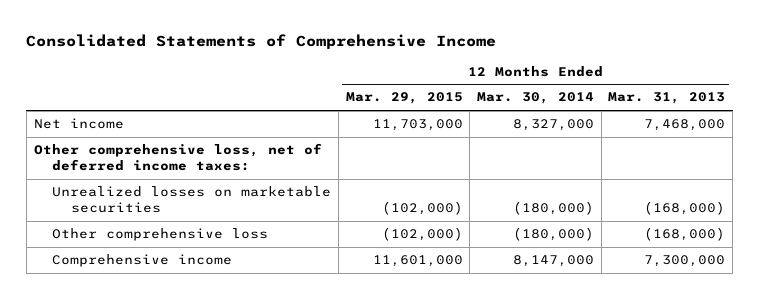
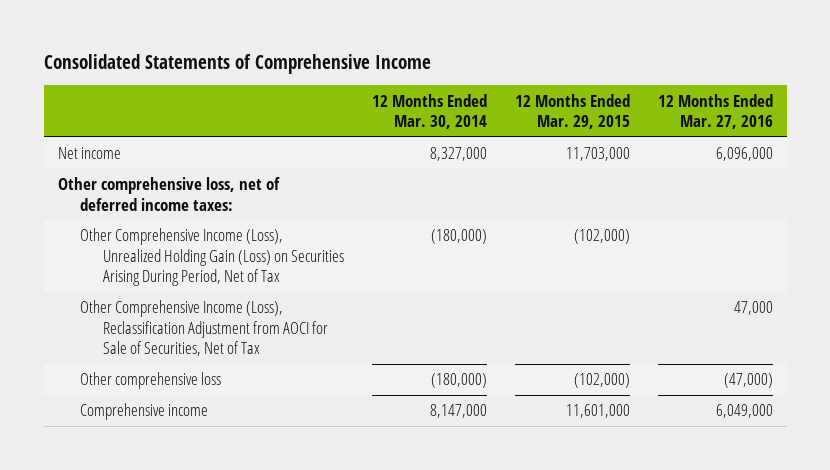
- | 12 Months Ended Mar. 29, 2015 | 12 Months Ended Mar. 30, 2014 | 12 Months Ended Mar. 31, 2013
+ | 12 Months Ended Mar. 30, 2014 | 12 Months Ended Mar. 29, 2015 | 12 Months Ended Mar. 27, 2016
- Unrealized losses on marketable securities | (102,000) | (180,000) | (168,000)
+ Other Comprehensive Income (Loss), Unrealized Holding Gain (Loss) on Securities Arising During Period, Net of Tax | (180,000) | (102,000) |
+ Other Comprehensive Income (Loss), Reclassification Adjustment from AOCI for Sale of Securities, Net of Tax | | | 47,000

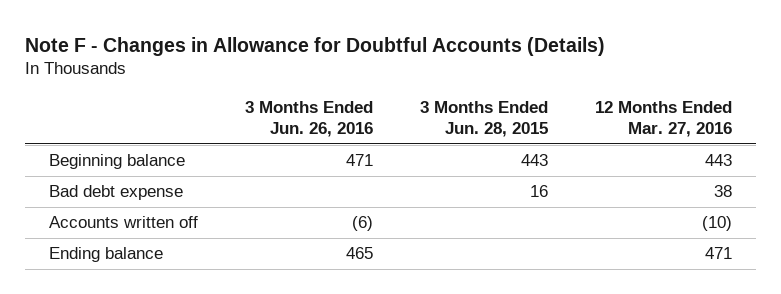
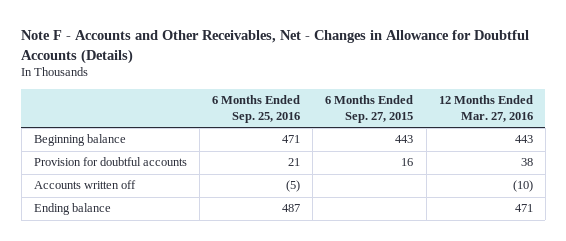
- Note F - Changes in Allowance for Doubtful Accounts (Details)
+ Note F - Accounts and Other Receivables, Net - Changes in Allowance for Doubtful Accounts (Details)
- | 3 Months Ended Jun. 26, 2016 | 3 Months Ended Jun. 28, 2015 | 12 Months Ended Mar. 27, 2016
+ | 6 Months Ended Sep. 25, 2016 | 6 Months Ended Sep. 27, 2015 | 12 Months Ended Mar. 27, 2016
- Bad debt expense | | 16 | 38
+ Provision for doubtful accounts | 21 | 16 | 38

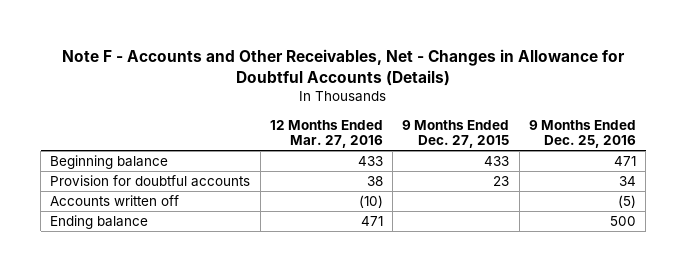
- | 6 Months Ended Sep. 25, 2016 | 6 Months Ended Sep. 27, 2015 | 12 Months Ended Mar. 27, 2016
+ | 12 Months Ended Mar. 27, 2016 | 9 Months Ended Dec. 27, 2015 | 9 Months Ended Dec. 25, 2016
- Beginning balance | 471 | 443 | 443
+ Beginning balance | 433 | 433 | 471

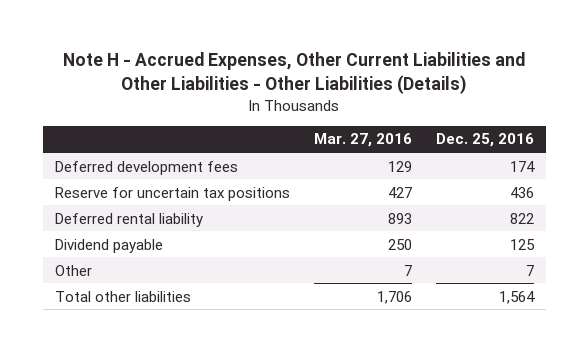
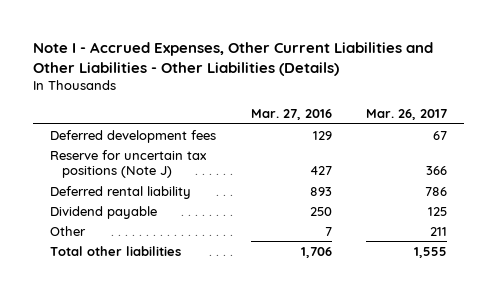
- Note H - Accrued Expenses, Other Current Liabilities and Other Liabilities - Other Liabilities (Details)
+ Note I - Accrued Expenses, Other Current Liabilities and Other Liabilities - Other Liabilities (Details)
- | Mar. 27, 2016 | Dec. 25, 2016
+ | Mar. 27, 2016 | Mar. 26, 2017
- Reserve for uncertain tax positions | 427 | 436
+ Reserve for uncertain tax positions (Note J) | 427 | 366

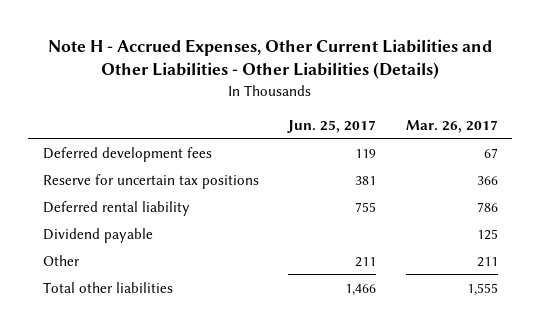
- Note I - Accrued Expenses, Other Current Liabilities and Other Liabilities - Other Liabilities (Details)
+ Note H - Accrued Expenses, Other Current Liabilities and Other Liabilities - Other Liabilities (Details)
- | Mar. 27, 2016 | Mar. 26, 2017
+ | Jun. 25, 2017 | Mar. 26, 2017
- Reserve for uncertain tax positions (Note J) | 427 | 366
+ Reserve for uncertain tax positions | 381 | 366

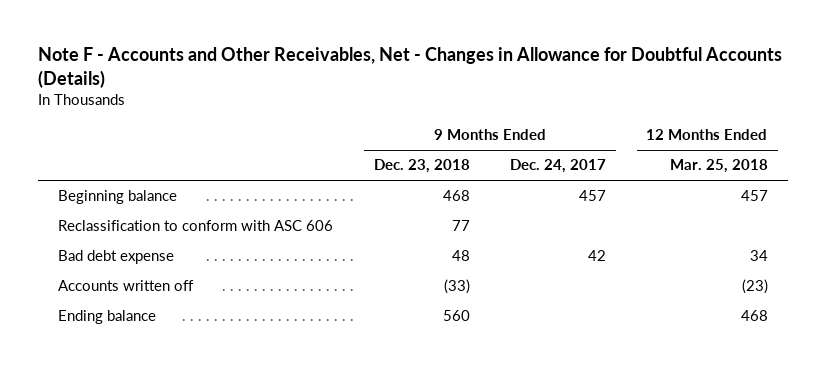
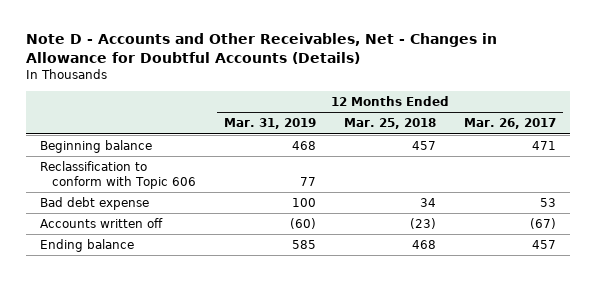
- Note F - Accounts and Other Receivables, Net - Changes in Allowance for Doubtful Accounts (Details)
+ Note D - Accounts and Other Receivables, Net - Changes in Allowance for Doubtful Accounts (Details)
- | 9 Months Ended Dec. 23, 2018 | 9 Months Ended Dec. 24, 2017 | 12 Months Ended Mar. 25, 2018
+ | 12 Months Ended Mar. 31, 2019 | 12 Months Ended Mar. 25, 2018 | 12 Months Ended Mar. 26, 2017
- Reclassification to conform with ASC 606 | 77 | |
+ Reclassification to conform with Topic 606 | 77 | |

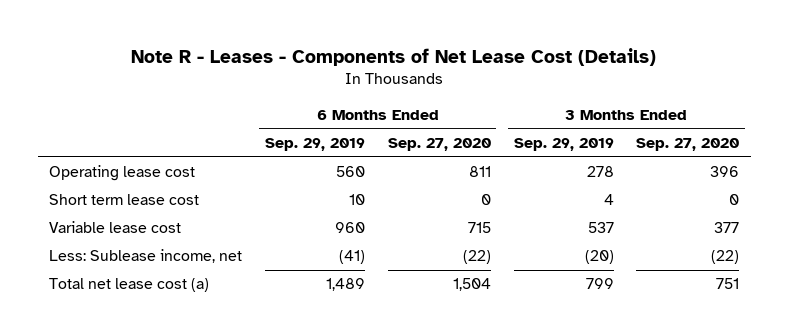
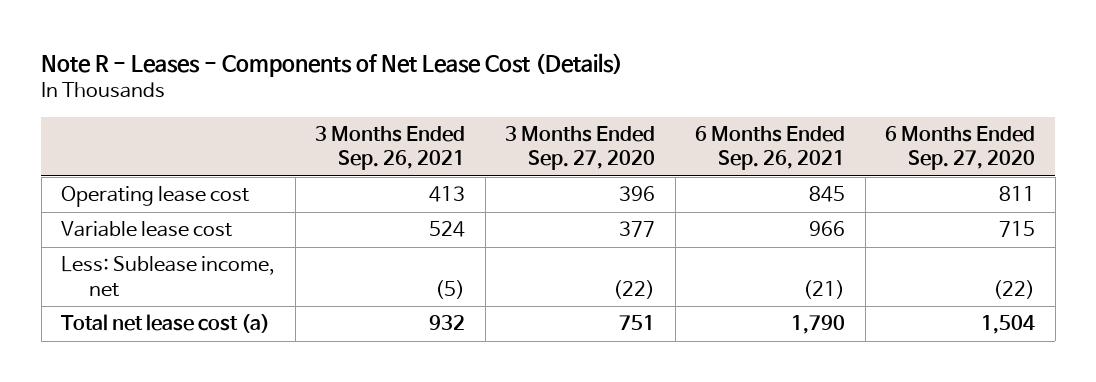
- | 6 Months Ended Sep. 29, 2019 | 6 Months Ended Sep. 27, 2020 | 3 Months Ended Sep. 29, 2019 | 3 Months Ended Sep. 27, 2020
+ | 3 Months Ended Sep. 26, 2021 | 3 Months Ended Sep. 27, 2020 | 6 Months Ended Sep. 26, 2021 | 6 Months Ended Sep. 27, 2020
- Short term lease cost | 10 | 0 | 4 | 0

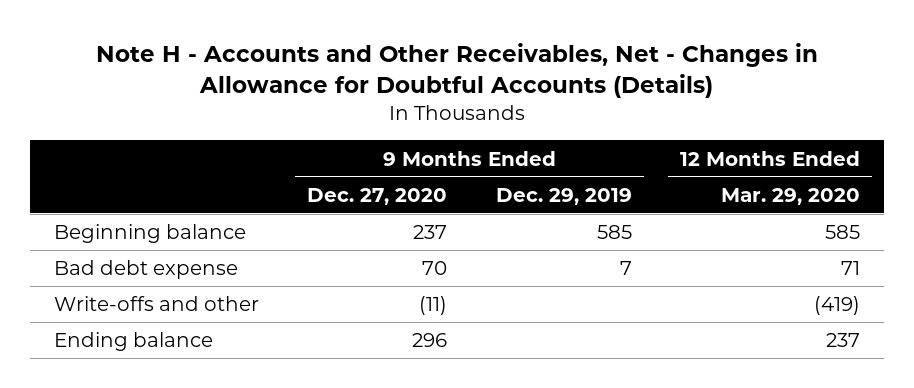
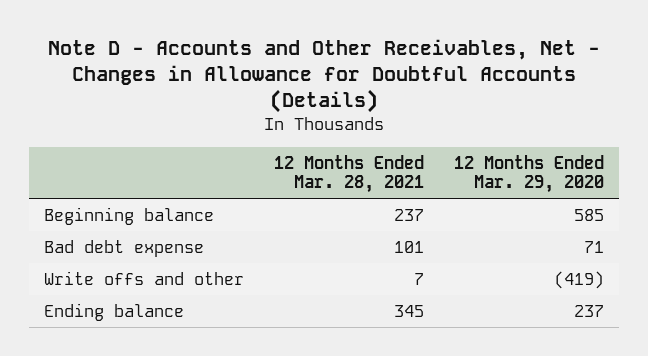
- Note H - Accounts and Other Receivables, Net - Changes in Allowance for Doubtful Accounts (Details)
+ Note D - Accounts and Other Receivables, Net - Changes in Allowance for Doubtful Accounts (Details)
- | 9 Months Ended Dec. 27, 2020 | 9 Months Ended Dec. 29, 2019 | 12 Months Ended Mar. 29, 2020
+ | 12 Months Ended Mar. 28, 2021 | 12 Months Ended Mar. 29, 2020
- Write-offs and other | (11) | | (419)
+ Write offs and other | 7 | (419)

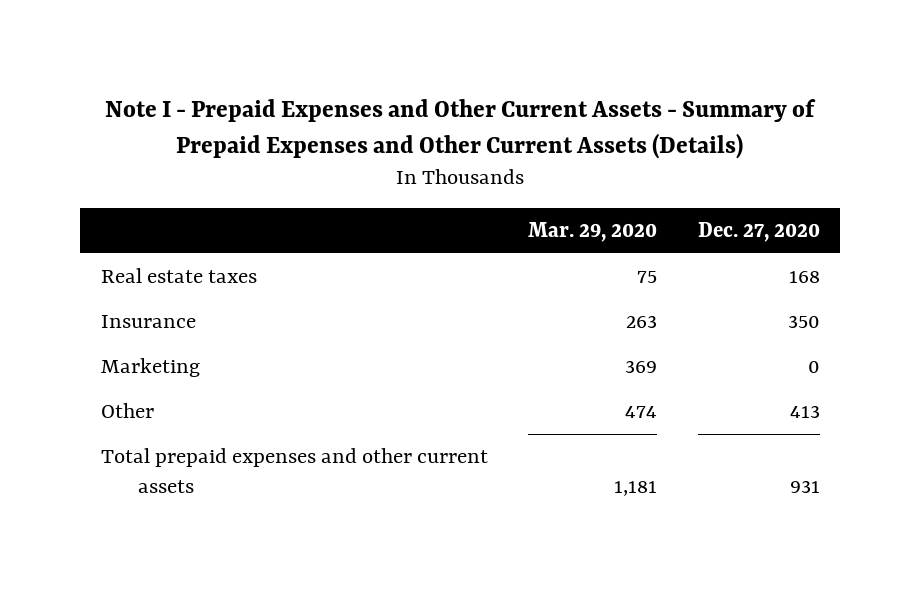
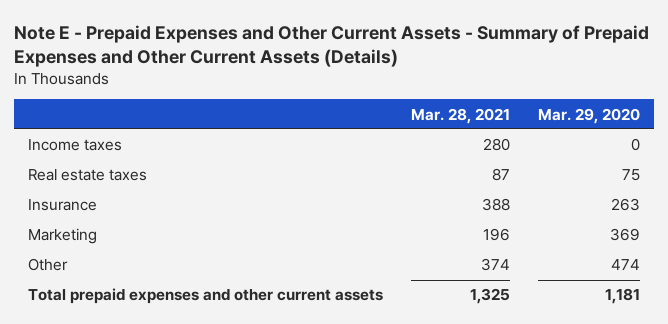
- Note I - Prepaid Expenses and Other Current Assets - Summary of Prepaid Expenses and Other Current Assets (Details)
+ Note E - Prepaid Expenses and Other Current Assets - Summary of Prepaid Expenses and Other Current Assets (Details)
- | Mar. 29, 2020 | Dec. 27, 2020
+ | Mar. 28, 2021 | Mar. 29, 2020
+ Income taxes | 280 | 0

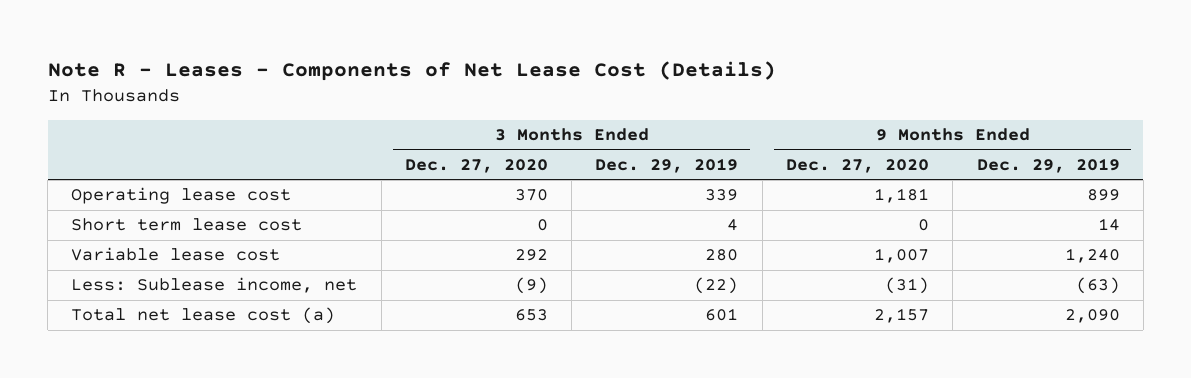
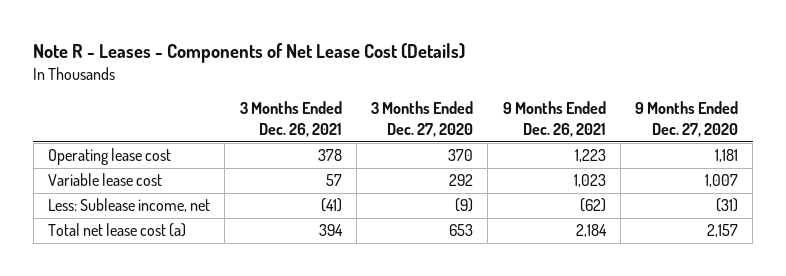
- | 3 Months Ended Dec. 27, 2020 | 3 Months Ended Dec. 29, 2019 | 9 Months Ended Dec. 27, 2020 | 9 Months Ended Dec. 29, 2019
+ | 3 Months Ended Dec. 26, 2021 | 3 Months Ended Dec. 27, 2020 | 9 Months Ended Dec. 26, 2021 | 9 Months Ended Dec. 27, 2020
- Short term lease cost | 0 | 4 | 0 | 14

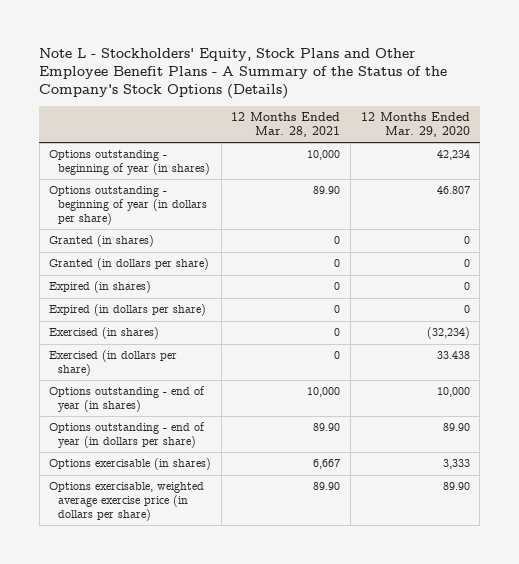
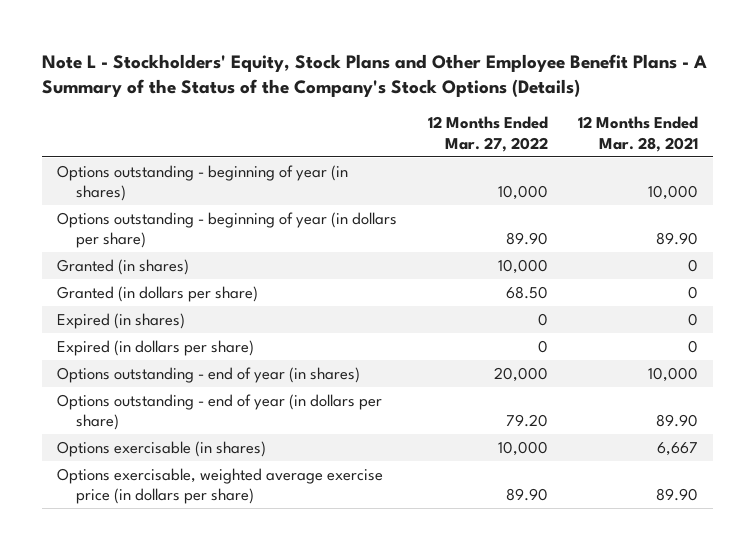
- | 12 Months Ended Mar. 28, 2021 | 12 Months Ended Mar. 29, 2020
+ | 12 Months Ended Mar. 27, 2022 | 12 Months Ended Mar. 28, 2021
- Exercised (in shares) | 0 | (32,234)
- Exercised (in dollars per share) | 0 | 33.438

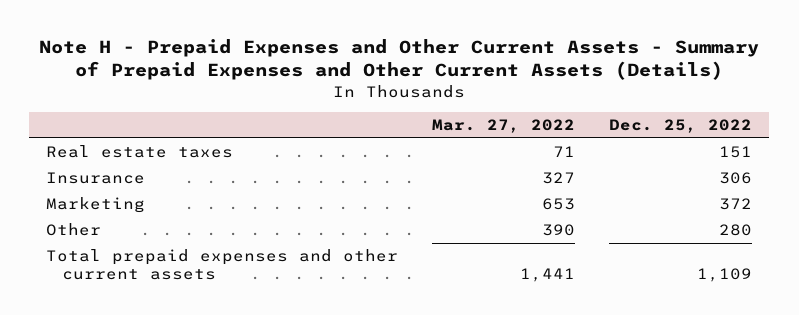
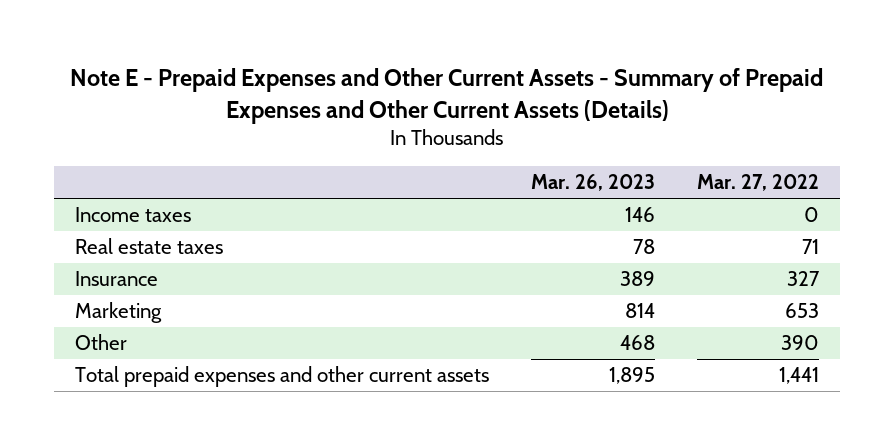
- Note H - Prepaid Expenses and Other Current Assets - Summary of Prepaid Expenses and Other Current Assets (Details)
+ Note E - Prepaid Expenses and Other Current Assets - Summary of Prepaid Expenses and Other Current Assets (Details)
- | Mar. 27, 2022 | Dec. 25, 2022
+ | Mar. 26, 2023 | Mar. 27, 2022
+ Income taxes | 146 | 0

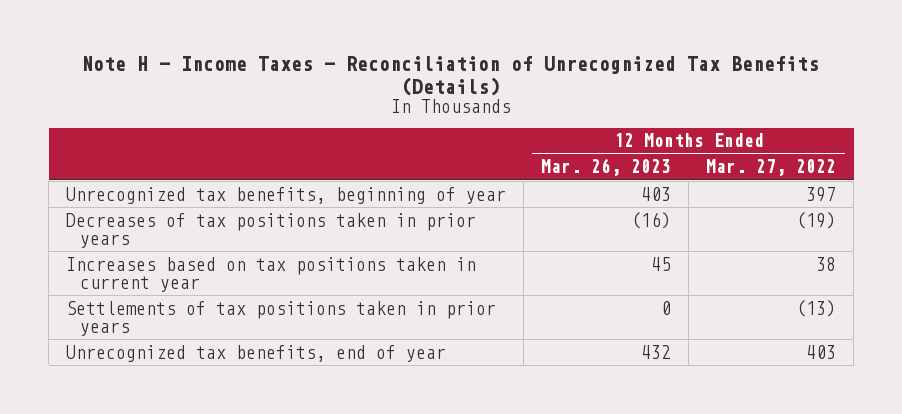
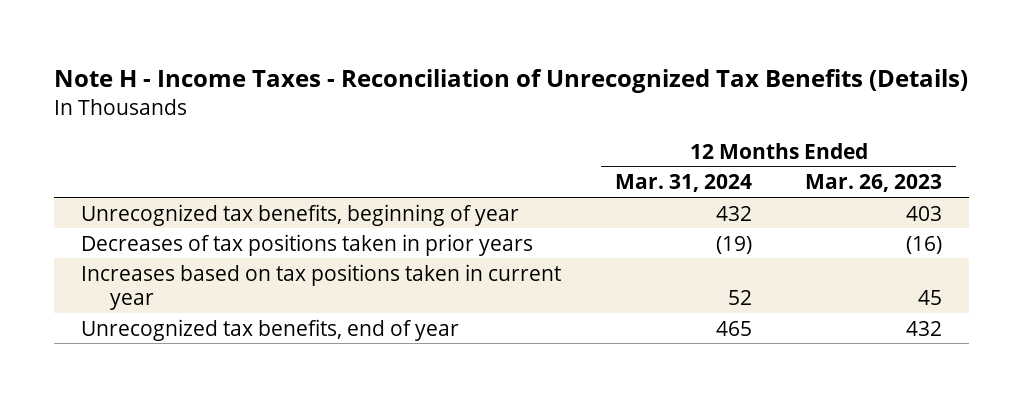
- | 12 Months Ended Mar. 26, 2023 | 12 Months Ended Mar. 27, 2022
+ | 12 Months Ended Mar. 31, 2024 | 12 Months Ended Mar. 26, 2023
- Settlements of tax positions taken in prior years | 0 | (13)

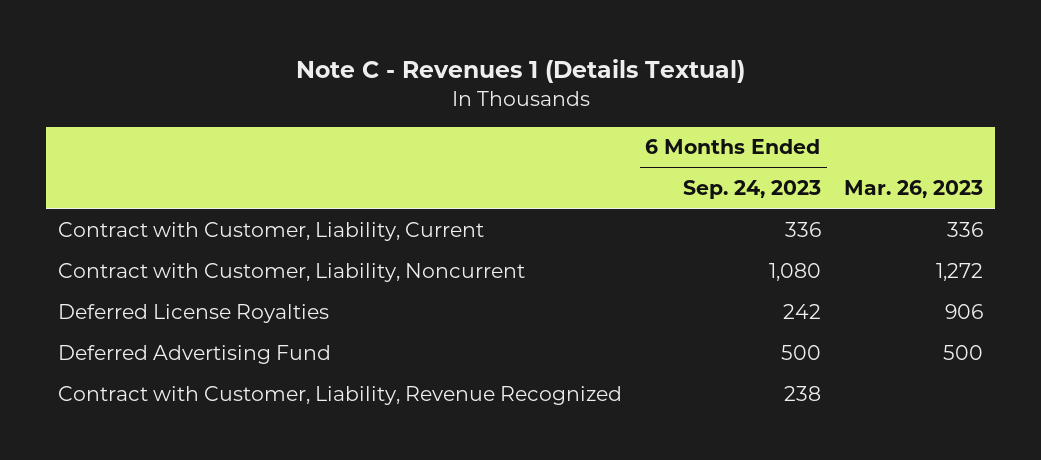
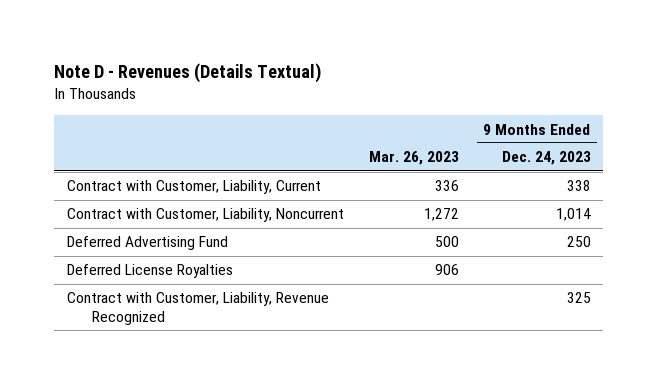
- Note C - Revenues 1 (Details Textual)
+ Note D - Revenues (Details Textual)
- | 6 Months Ended Sep. 24, 2023 | Mar. 26, 2023
+ | Mar. 26, 2023 | 9 Months Ended Dec. 24, 2023
moved down: Deferred License Royalties | 906 |

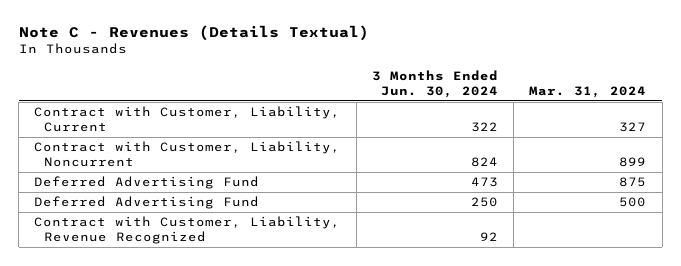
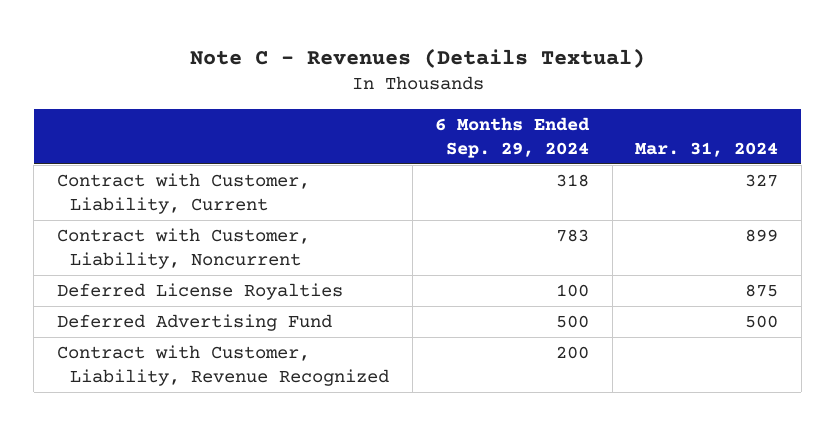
- | 3 Months Ended Jun. 30, 2024 | Mar. 31, 2024
+ | 6 Months Ended Sep. 29, 2024 | Mar. 31, 2024
- Deferred Advertising Fund | 473 | 875
+ Deferred License Royalties | 100 | 875

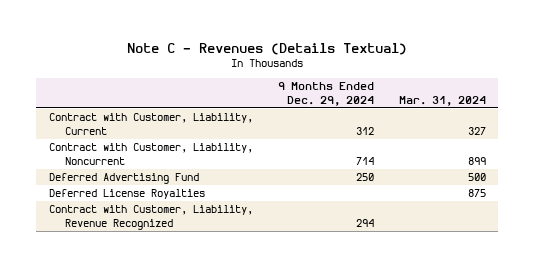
- | 6 Months Ended Sep. 29, 2024 | Mar. 31, 2024
+ | 9 Months Ended Dec. 29, 2024 | Mar. 31, 2024
moved down: Deferred License Royalties | | 875

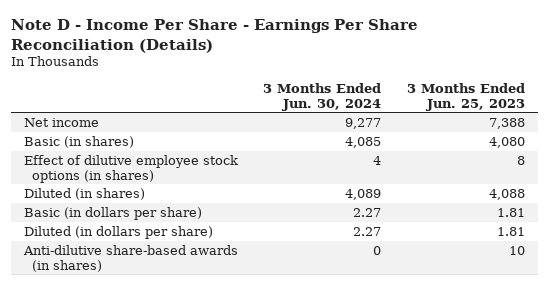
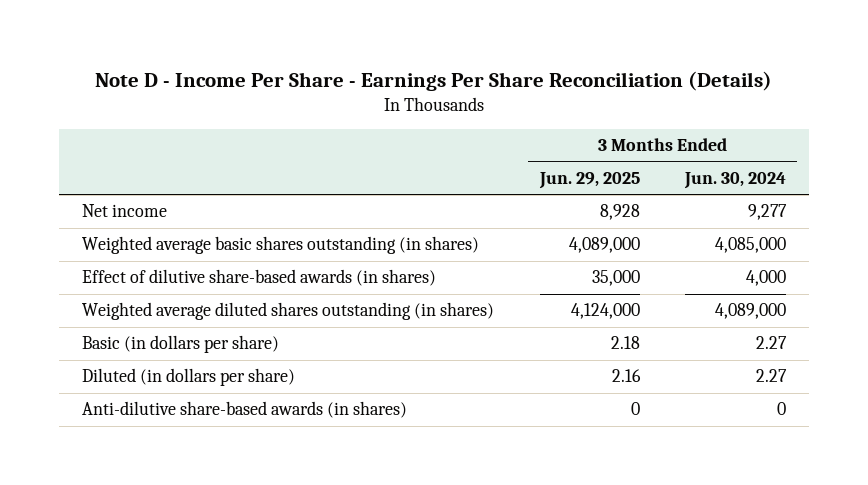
- | 3 Months Ended Jun. 30, 2024 | 3 Months Ended Jun. 25, 2023
+ | 3 Months Ended Jun. 29, 2025 | 3 Months Ended Jun. 30, 2024
- Basic (in shares) | 4,085 | 4,080
- Effect of dilutive employee stock options (in shares) | 4 | 8
- Diluted (in shares) | 4,089 | 4,088
+ Weighted average basic shares outstanding (in shares) | 4,089,000 | 4,085,000
+ Effect of dilutive share-based awards (in shares) | 35,000 | 4,000
+ Weighted average diluted shares outstanding (in shares) | 4,124,000 | 4,089,000

